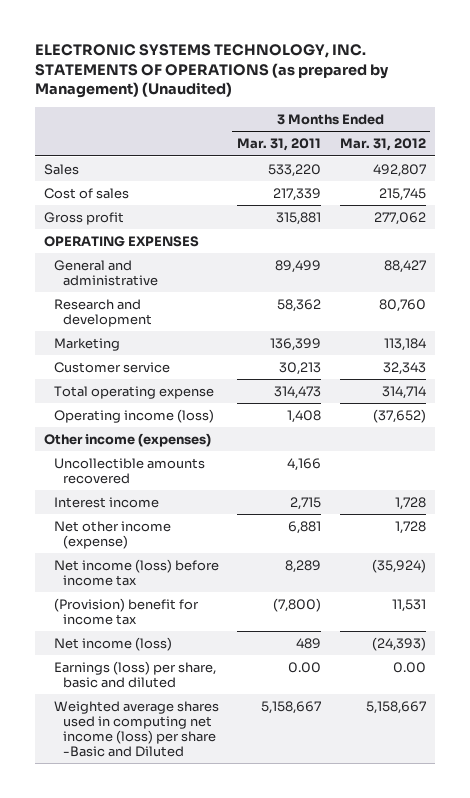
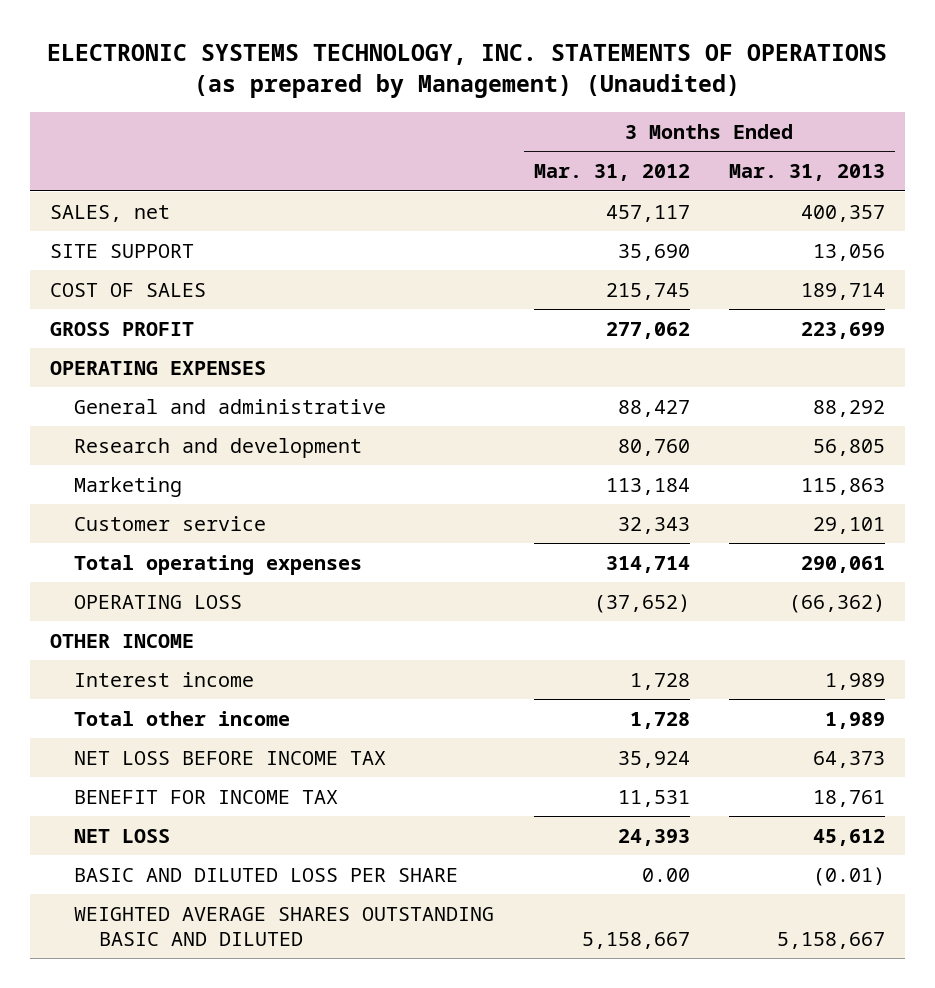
- | 3 Months Ended Mar. 31, 2011 | 3 Months Ended Mar. 31, 2012
+ | 3 Months Ended Mar. 31, 2012 | 3 Months Ended Mar. 31, 2013
- Sales | 533,220 | 492,807
- Cost of sales | 217,339 | 215,745
- Gross profit | 315,881 | 277,062
+ SALES, net | 457,117 | 400,357
+ SITE SUPPORT | 35,690 | 13,056
+ COST OF SALES | 215,745 | 189,714
+ GROSS PROFIT | 277,062 | 223,699
- Total operating expense | 314,473 | 314,714
- Operating income (loss) | 1,408 | (37,652)
- Other income (expenses)
- Uncollectible amounts recovered | 4,166 |
+ Total operating expenses | 314,714 | 290,061
+ OPERATING LOSS | (37,652) | (66,362)
+ OTHER INCOME
- Net other income (expense) | 6,881 | 1,728
- Net income (loss) before income tax | 8,289 | (35,924)
- (Provision) benefit for income tax | (7,800) | 11,531
- Net income (loss) | 489 | (24,393)
- Earnings (loss) per share, basic and diluted | 0.00 | 0.00
- Weighted average shares used in computing net income (loss) per share -Basic and Diluted | 5,158,667 | 5,158,667
+ Total other income | 1,728 | 1,989
+ NET LOSS BEFORE INCOME TAX | 35,924 | 64,373
+ BENEFIT FOR INCOME TAX | 11,531 | 18,761
+ NET LOSS | 24,393 | 45,612
+ BASIC AND DILUTED LOSS PER SHARE | 0.00 | (0.01)
+ WEIGHTED AVERAGE SHARES OUTSTANDING BASIC AND DILUTED | 5,158,667 | 5,158,667

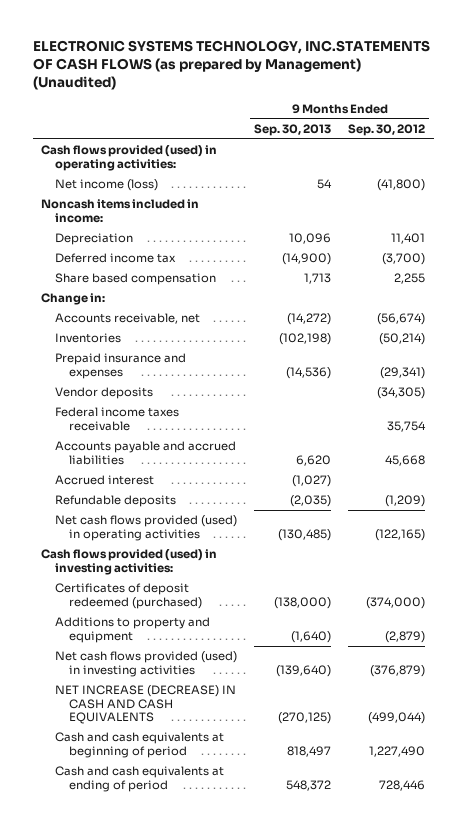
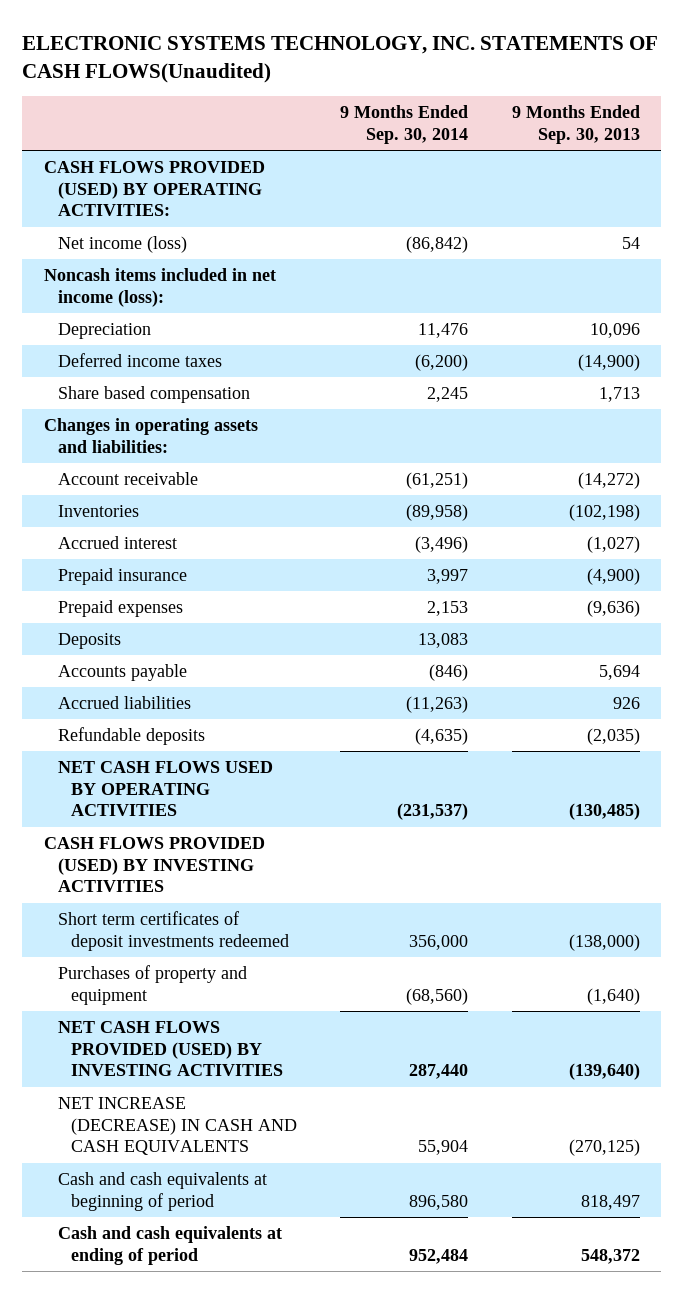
- ELECTRONIC SYSTEMS TECHNOLOGY, INC.STATEMENTS OF CASH FLOWS (as prepared by Management) (Unaudited)
+ ELECTRONIC SYSTEMS TECHNOLOGY, INC. STATEMENTS OF CASH FLOWS(Unaudited)
- | 9 Months Ended Sep. 30, 2013 | 9 Months Ended Sep. 30, 2012
+ | 9 Months Ended Sep. 30, 2014 | 9 Months Ended Sep. 30, 2013
- Cash flows provided (used) in operating activities:
+ CASH FLOWS PROVIDED (USED) BY OPERATING ACTIVITIES:
- Noncash items included in income:
+ Noncash items included in net income (loss):
- Deferred income tax | (14,900) | (3,700)
+ Deferred income taxes | (6,200) | (14,900)
- Change in:
- Accounts receivable, net | (14,272) | (56,674)
+ Changes in operating assets and liabilities:
+ Account receivable | (61,251) | (14,272)
- Prepaid insurance and expenses | (14,536) | (29,341)
- Vendor deposits | | (34,305)
- Federal income taxes receivable | | 35,754
- Accounts payable and accrued liabilities | 6,620 | 45,668
+ Prepaid insurance | 3,997 | (4,900)
+ Prepaid expenses | 2,153 | (9,636)
+ Deposits | 13,083 |
+ Accounts payable | (846) | 5,694
+ Accrued liabilities | (11,263) | 926
- Net cash flows provided (used) in operating activities | (130,485) | (122,165)
- Cash flows provided (used) in investing activities:
- Certificates of deposit redeemed (purchased) | (138,000) | (374,000)
- Additions to property and equipment | (1,640) | (2,879)
- Net cash flows provided (used) in investing activities | (139,640) | (376,879)
+ NET CASH FLOWS USED BY OPERATING ACTIVITIES | (231,537) | (130,485)
+ CASH FLOWS PROVIDED (USED) BY INVESTING ACTIVITIES
+ Short term certificates of deposit investments redeemed | 356,000 | (138,000)
+ Purchases of property and equipment | (68,560) | (1,640)
+ NET CASH FLOWS PROVIDED (USED) BY INVESTING ACTIVITIES | 287,440 | (139,640)

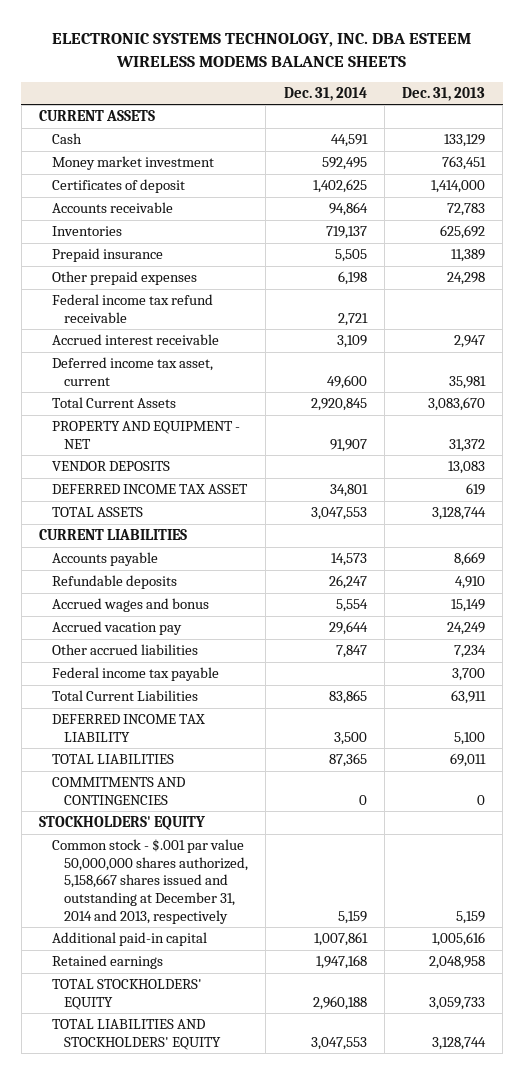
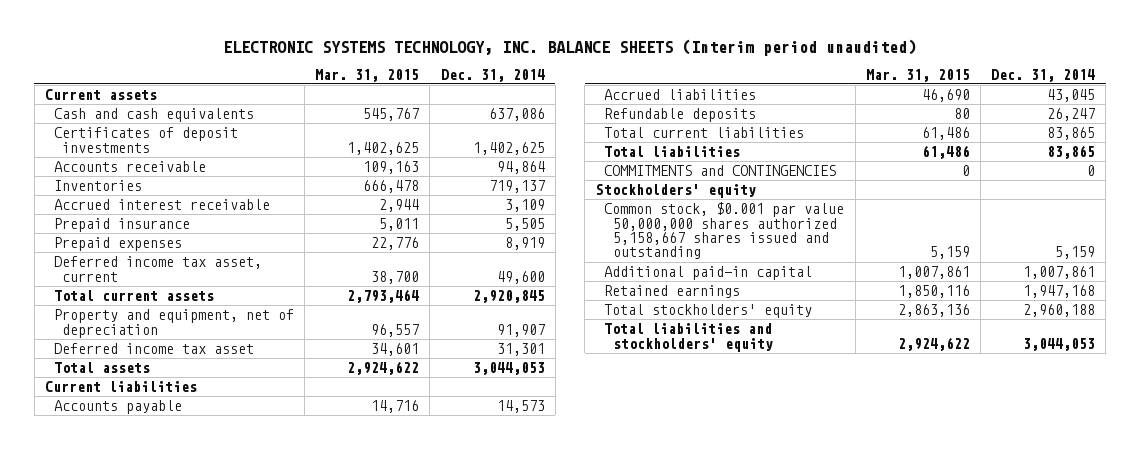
- ELECTRONIC SYSTEMS TECHNOLOGY, INC. DBA ESTEEM WIRELESS MODEMS BALANCE SHEETS
+ ELECTRONIC SYSTEMS TECHNOLOGY, INC. BALANCE SHEETS (Interim period unaudited)
- | Dec. 31, 2014 | Dec. 31, 2013
+ | Mar. 31, 2015 | Dec. 31, 2014
- CURRENT ASSETS
- Cash | 44,591 | 133,129
- Money market investment | 592,495 | 763,451
- Certificates of deposit | 1,402,625 | 1,414,000
+ Current assets
+ Cash and cash equivalents | 545,767 | 637,086
+ Certificates of deposit investments | 1,402,625 | 1,402,625
- Other prepaid expenses | 6,198 | 24,298
- Federal income tax refund receivable | 2,721 |
moved down: Prepaid insurance | 5,011 | 5,505
+ Prepaid expenses | 22,776 | 8,919
- Total Current Assets | 2,920,845 | 3,083,670
- PROPERTY AND EQUIPMENT - NET | 91,907 | 31,372
- VENDOR DEPOSITS | | 13,083
- DEFERRED INCOME TAX ASSET | 34,801 | 619
- TOTAL ASSETS | 3,047,553 | 3,128,744
- CURRENT LIABILITIES
+ Total current assets | 2,793,464 | 2,920,845
+ Property and equipment, net of depreciation | 96,557 | 91,907
+ Deferred income tax asset | 34,601 | 31,301
+ Total assets | 2,924,622 | 3,044,053
+ Current liabilities
+ Accrued liabilities | 46,690 | 43,045
- Accrued wages and bonus | 5,554 | 15,149
- Accrued vacation pay | 29,644 | 24,249
- Other accrued liabilities | 7,847 | 7,234
- Federal income tax payable | | 3,700
- Total Current Liabilities | 83,865 | 63,911
- DEFERRED INCOME TAX LIABILITY | 3,500 | 5,100
- TOTAL LIABILITIES | 87,365 | 69,011
- COMMITMENTS AND CONTINGENCIES | 0 | 0
- STOCKHOLDERS' EQUITY
- Common stock - $.001 par value 50,000,000 shares authorized, 5,158,667 shares issued and outstanding at December 31, 2014 and 2013, respectively | 5,159 | 5,159
+ Total current liabilities | 61,486 | 83,865
+ Total liabilities | 61,486 | 83,865
+ COMMITMENTS and CONTINGENCIES | 0 | 0
+ Stockholders' equity
+ Common stock, $0.001 par value 50,000,000 shares authorized 5,158,667 shares issued and outstanding | 5,159 | 5,159
- TOTAL STOCKHOLDERS' EQUITY | 2,960,188 | 3,059,733
- TOTAL LIABILITIES AND STOCKHOLDERS' EQUITY | 3,047,553 | 3,128,744
+ Total stockholders' equity | 2,863,136 | 2,960,188
+ Total liabilities and stockholders' equity | 2,924,622 | 3,044,053

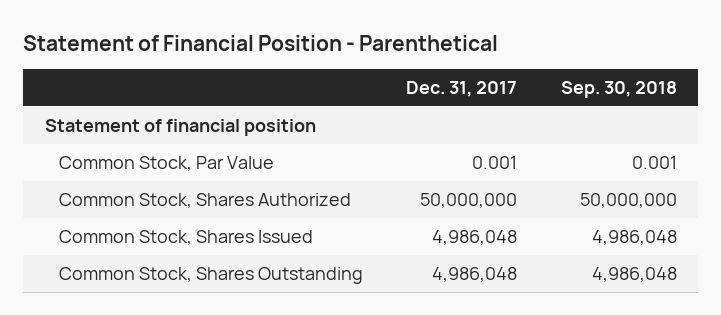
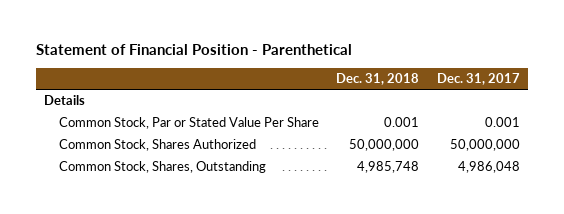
- | Dec. 31, 2017 | Sep. 30, 2018
+ | Dec. 31, 2018 | Dec. 31, 2017
- Statement of financial position
- Common Stock, Par Value | 0.001 | 0.001
+ Details
+ Common Stock, Par or Stated Value Per Share | 0.001 | 0.001
- Common Stock, Shares Issued | 4,986,048 | 4,986,048
- Common Stock, Shares Outstanding | 4,986,048 | 4,986,048
+ Common Stock, Shares, Outstanding | 4,985,748 | 4,986,048

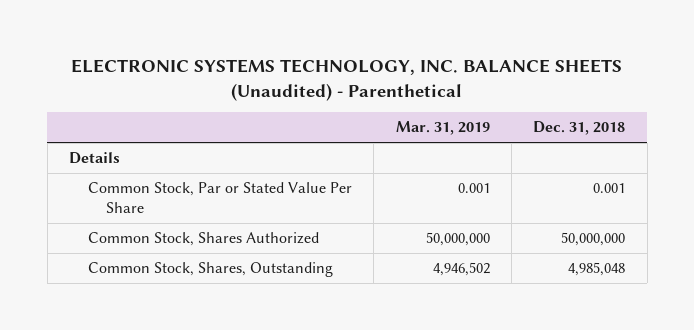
- Statement of Financial Position - Parenthetical
+ ELECTRONIC SYSTEMS TECHNOLOGY, INC. BALANCE SHEETS (Unaudited) - Parenthetical
- | Dec. 31, 2018 | Dec. 31, 2017
+ | Mar. 31, 2019 | Dec. 31, 2018
- Common Stock, Shares, Outstanding | 4,985,748 | 4,986,048
+ Common Stock, Shares, Outstanding | 4,946,502 | 4,985,048

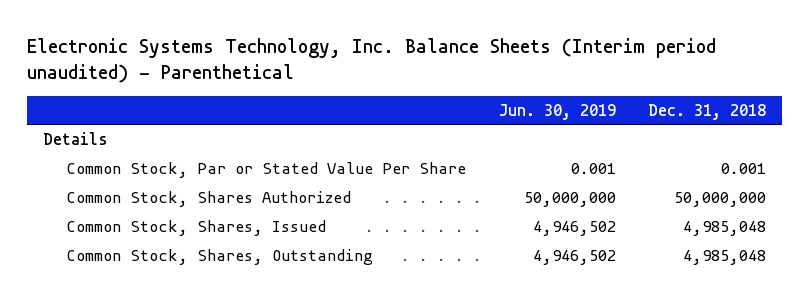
- ELECTRONIC SYSTEMS TECHNOLOGY, INC. BALANCE SHEETS (Unaudited) - Parenthetical
+ Electronic Systems Technology, Inc. Balance Sheets (Interim period unaudited) - Parenthetical
- | Mar. 31, 2019 | Dec. 31, 2018
+ | Jun. 30, 2019 | Dec. 31, 2018
+ Common Stock, Shares, Issued | 4,946,502 | 4,985,048

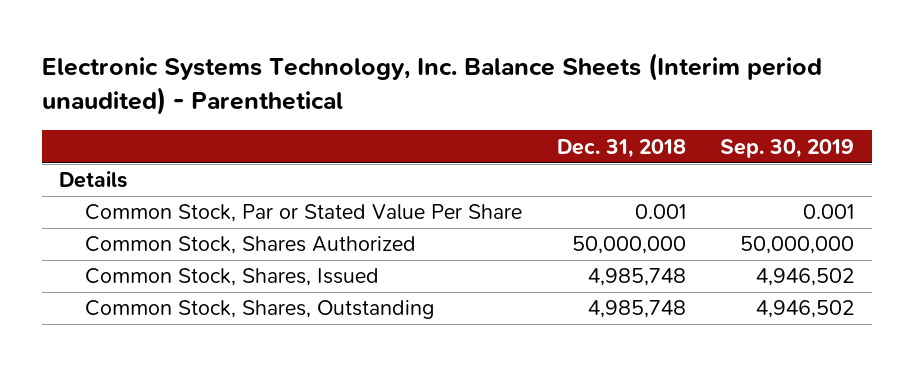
- | Jun. 30, 2019 | Dec. 31, 2018
+ | Dec. 31, 2018 | Sep. 30, 2019
- Common Stock, Shares, Issued | 4,946,502 | 4,985,048
- Common Stock, Shares, Outstanding | 4,946,502 | 4,985,048
+ Common Stock, Shares, Issued | 4,985,748 | 4,946,502
+ Common Stock, Shares, Outstanding | 4,985,748 | 4,946,502

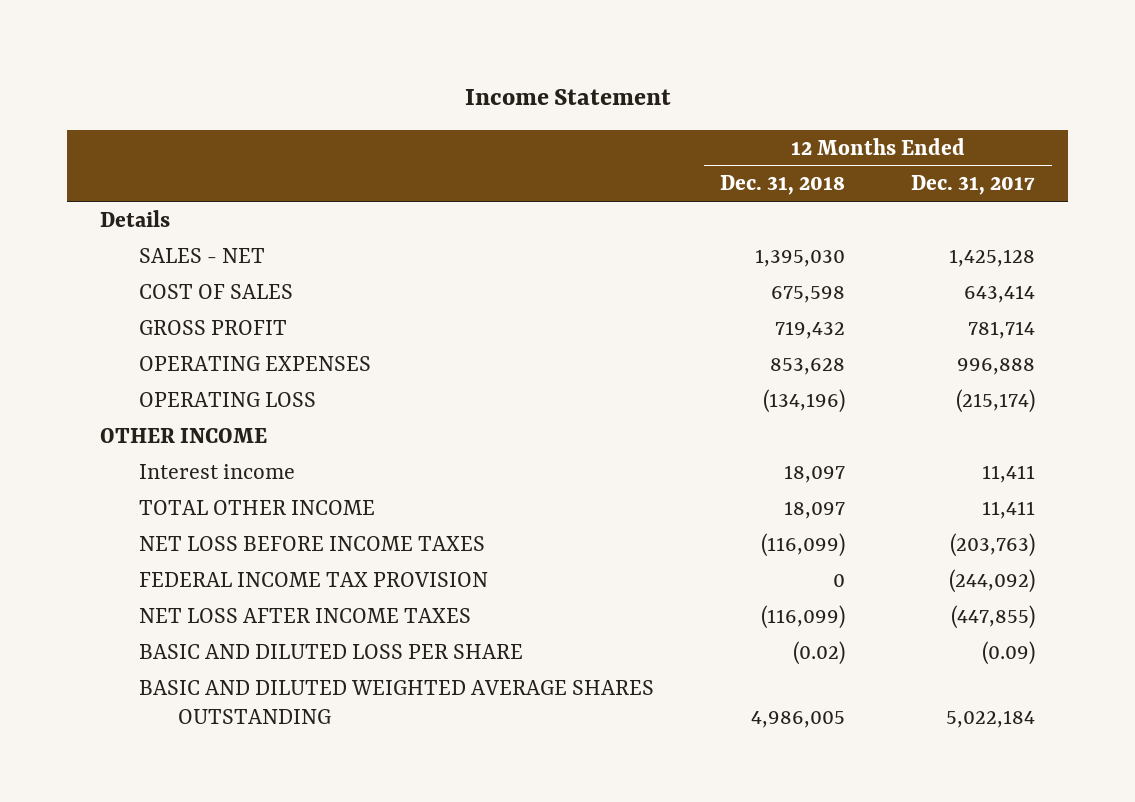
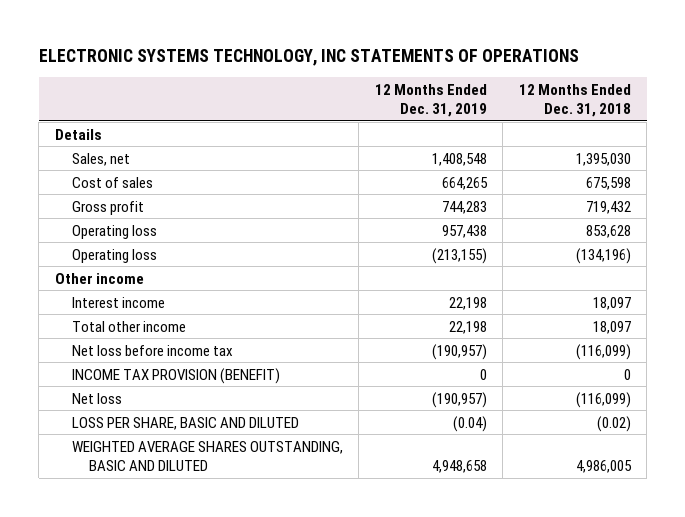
- Income Statement
+ ELECTRONIC SYSTEMS TECHNOLOGY, INC STATEMENTS OF OPERATIONS
- | 12 Months Ended Dec. 31, 2018 | 12 Months Ended Dec. 31, 2017
+ | 12 Months Ended Dec. 31, 2019 | 12 Months Ended Dec. 31, 2018
- SALES - NET | 1,395,030 | 1,425,128
- COST OF SALES | 675,598 | 643,414
- GROSS PROFIT | 719,432 | 781,714
- OPERATING EXPENSES | 853,628 | 996,888
- OPERATING LOSS | (134,196) | (215,174)
- OTHER INCOME
+ Sales, net | 1,408,548 | 1,395,030
+ Cost of sales | 664,265 | 675,598
+ Gross profit | 744,283 | 719,432
+ Operating loss | 957,438 | 853,628
+ Operating loss | (213,155) | (134,196)
+ Other income
- TOTAL OTHER INCOME | 18,097 | 11,411
- NET LOSS BEFORE INCOME TAXES | (116,099) | (203,763)
- FEDERAL INCOME TAX PROVISION | 0 | (244,092)
- NET LOSS AFTER INCOME TAXES | (116,099) | (447,855)
- BASIC AND DILUTED LOSS PER SHARE | (0.02) | (0.09)
- BASIC AND DILUTED WEIGHTED AVERAGE SHARES OUTSTANDING | 4,986,005 | 5,022,184
+ Total other income | 22,198 | 18,097
+ Net loss before income tax | (190,957) | (116,099)
+ INCOME TAX PROVISION (BENEFIT) | 0 | 0
+ Net loss | (190,957) | (116,099)
+ LOSS PER SHARE, BASIC AND DILUTED | (0.04) | (0.02)
+ WEIGHTED AVERAGE SHARES OUTSTANDING, BASIC AND DILUTED | 4,948,658 | 4,986,005

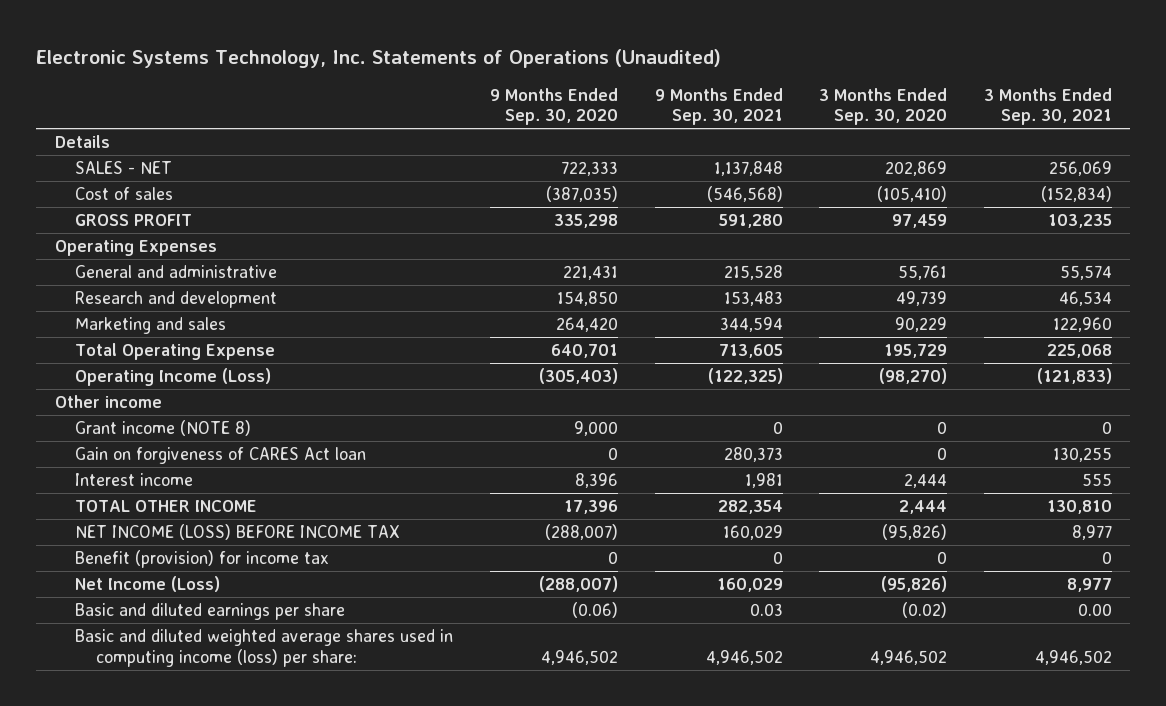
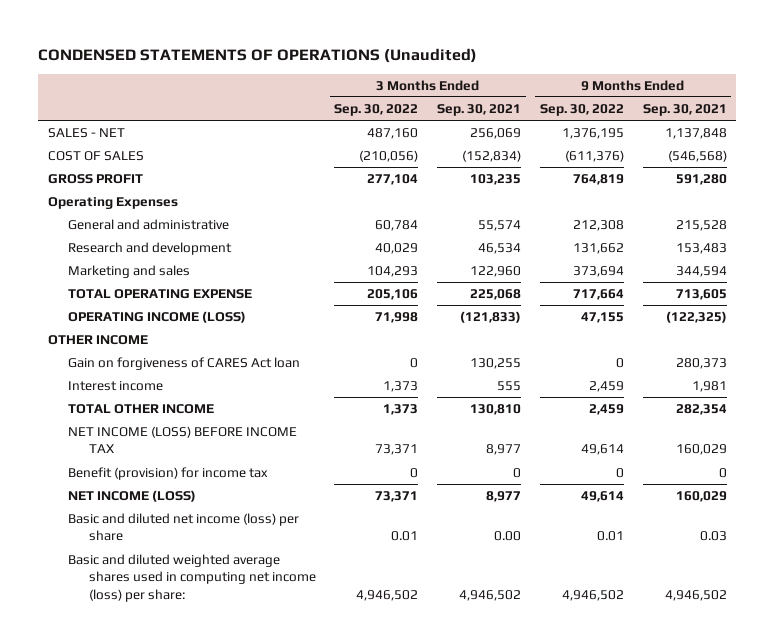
- Electronic Systems Technology, Inc. Statements of Operations (Unaudited)
+ CONDENSED STATEMENTS OF OPERATIONS (Unaudited)
- | 9 Months Ended Sep. 30, 2020 | 9 Months Ended Sep. 30, 2021 | 3 Months Ended Sep. 30, 2020 | 3 Months Ended Sep. 30, 2021
+ | 3 Months Ended Sep. 30, 2022 | 3 Months Ended Sep. 30, 2021 | 9 Months Ended Sep. 30, 2022 | 9 Months Ended Sep. 30, 2021
- Details
- Cost of sales | (387,035) | (546,568) | (105,410) | (152,834)
+ COST OF SALES | (210,056) | (152,834) | (611,376) | (546,568)
- Total Operating Expense | 640,701 | 713,605 | 195,729 | 225,068
- Operating Income (Loss) | (305,403) | (122,325) | (98,270) | (121,833)
- Other income
- Grant income (NOTE 8) | 9,000 | 0 | 0 | 0
+ TOTAL OPERATING EXPENSE | 205,106 | 225,068 | 717,664 | 713,605
+ OPERATING INCOME (LOSS) | 71,998 | (121,833) | 47,155 | (122,325)
+ OTHER INCOME
- Net Income (Loss) | (288,007) | 160,029 | (95,826) | 8,977
- Basic and diluted earnings per share | (0.06) | 0.03 | (0.02) | 0.00
- Basic and diluted weighted average shares used in computing income (loss) per share: | 4,946,502 | 4,946,502 | 4,946,502 | 4,946,502
+ NET INCOME (LOSS) | 73,371 | 8,977 | 49,614 | 160,029
+ Basic and diluted net income (loss) per share | 0.01 | 0.00 | 0.01 | 0.03
+ Basic and diluted weighted average shares used in computing net income (loss) per share: | 4,946,502 | 4,946,502 | 4,946,502 | 4,946,502

